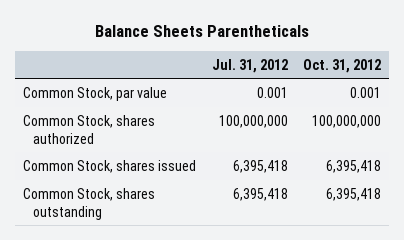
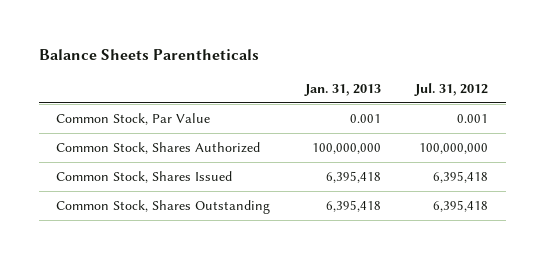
- | Jul. 31, 2012 | Oct. 31, 2012
+ | Jan. 31, 2013 | Jul. 31, 2012
- Common Stock, par value | 0.001 | 0.001
- Common Stock, shares authorized | 100,000,000 | 100,000,000
- Common Stock, shares issued | 6,395,418 | 6,395,418
- Common Stock, shares outstanding | 6,395,418 | 6,395,418
+ Common Stock, Par Value | 0.001 | 0.001
+ Common Stock, Shares Authorized | 100,000,000 | 100,000,000
+ Common Stock, Shares Issued | 6,395,418 | 6,395,418
+ Common Stock, Shares Outstanding | 6,395,418 | 6,395,418

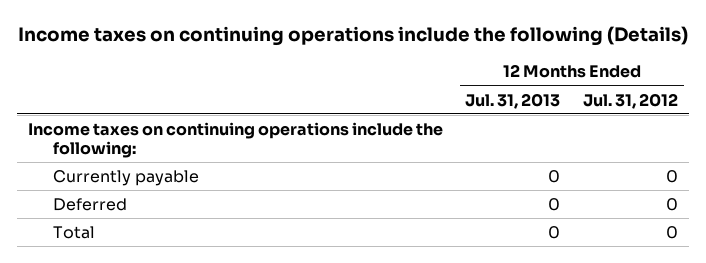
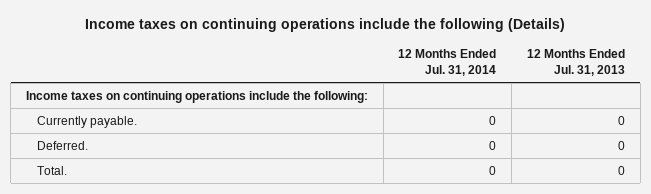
- | 12 Months Ended Jul. 31, 2013 | 12 Months Ended Jul. 31, 2012
+ | 12 Months Ended Jul. 31, 2014 | 12 Months Ended Jul. 31, 2013
- Currently payable | 0 | 0
- Deferred | 0 | 0
- Total | 0 | 0
+ Currently payable. | 0 | 0
+ Deferred. | 0 | 0
+ Total. | 0 | 0

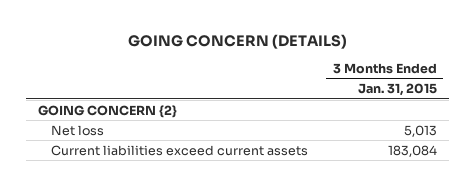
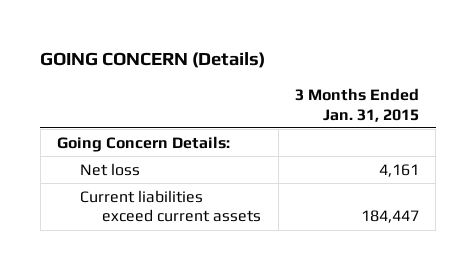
- GOING CONCERN (DETAILS)
+ GOING CONCERN (Details)
- GOING CONCERN {2}
- Net loss | 5,013
- Current liabilities exceed current assets | 183,084
+ Going Concern Details:
+ Net loss | 4,161
+ Current liabilities exceed current assets | 184,447

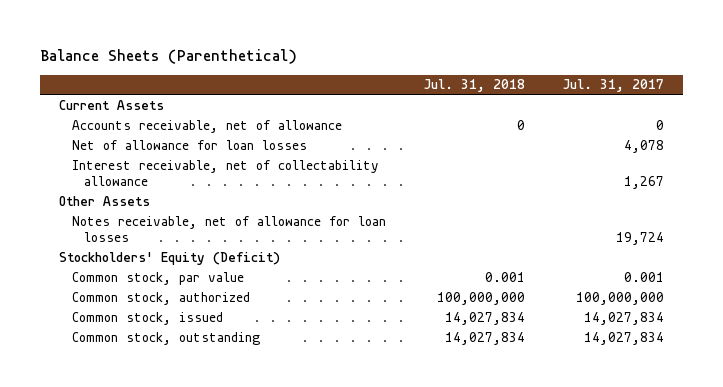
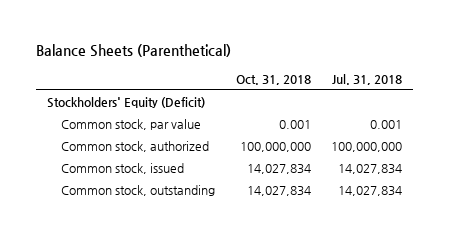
- | Jul. 31, 2018 | Jul. 31, 2017
+ | Oct. 31, 2018 | Jul. 31, 2018
- Current Assets
- Accounts receivable, net of allowance | 0 | 0
- Net of allowance for loan losses | | 4,078
- Interest receivable, net of collectability allowance | | 1,267
- Other Assets
- Notes receivable, net of allowance for loan losses | | 19,724

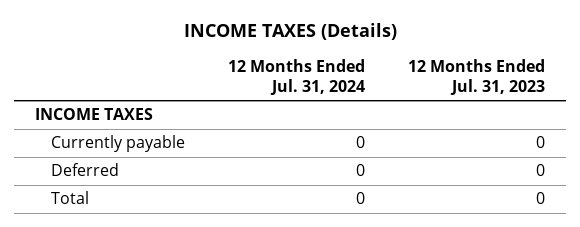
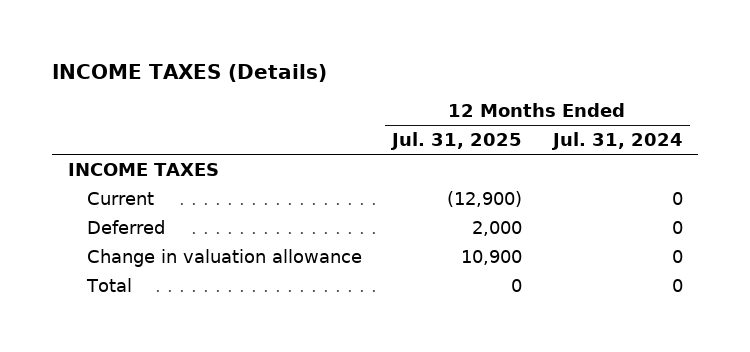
- | 12 Months Ended Jul. 31, 2024 | 12 Months Ended Jul. 31, 2023
+ | 12 Months Ended Jul. 31, 2025 | 12 Months Ended Jul. 31, 2024
- Currently payable | 0 | 0
+ Current | (12,900) | 0
+ Change in valuation allowance | 10,900 | 0

